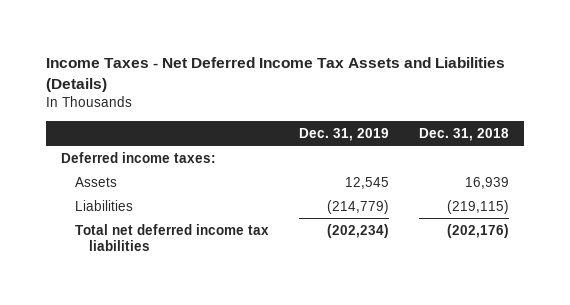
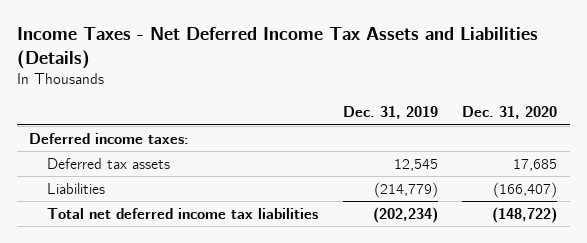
- | Dec. 31, 2019 | Dec. 31, 2018
+ | Dec. 31, 2019 | Dec. 31, 2020
- Assets | 12,545 | 16,939
+ Deferred tax assets | 12,545 | 17,685

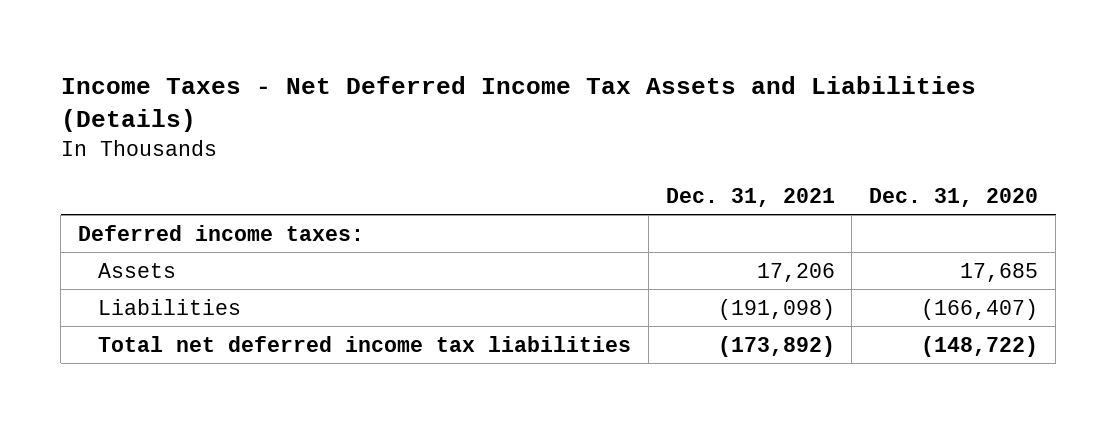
- | Dec. 31, 2019 | Dec. 31, 2020
+ | Dec. 31, 2021 | Dec. 31, 2020
- Deferred tax assets | 12,545 | 17,685
+ Assets | 17,206 | 17,685

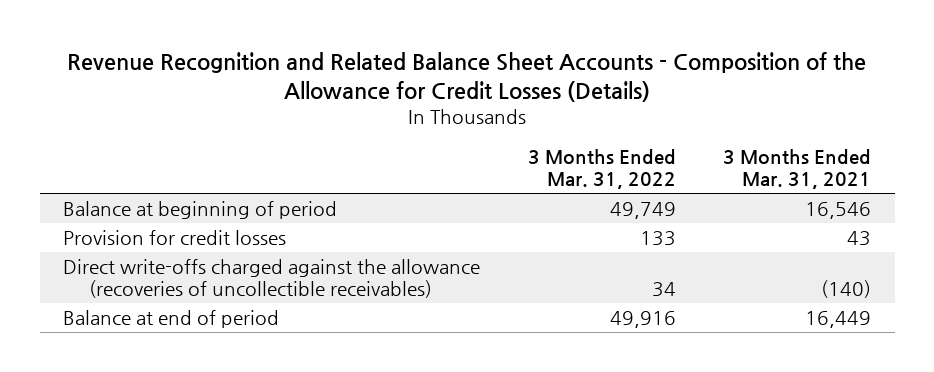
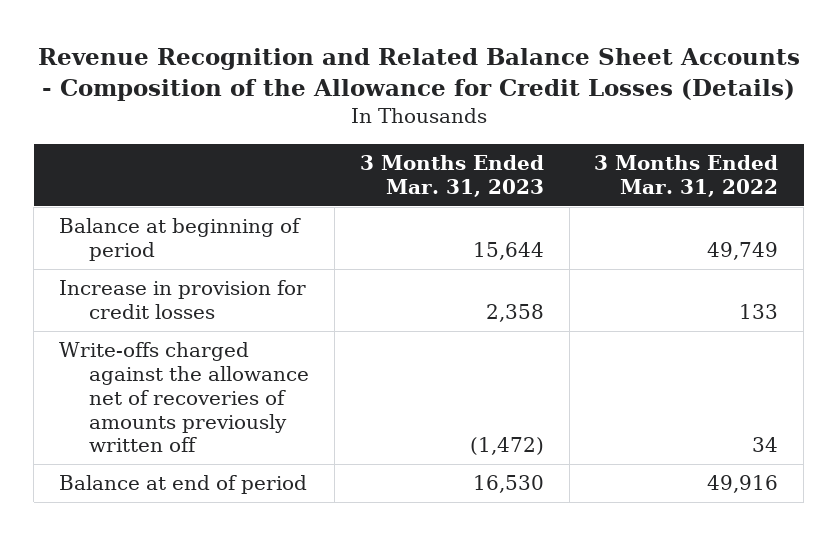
- | 3 Months Ended Mar. 31, 2022 | 3 Months Ended Mar. 31, 2021
+ | 3 Months Ended Mar. 31, 2023 | 3 Months Ended Mar. 31, 2022
- Provision for credit losses | 133 | 43
- Direct write-offs charged against the allowance (recoveries of uncollectible receivables) | 34 | (140)
+ Increase in provision for credit losses | 2,358 | 133
+ Write-offs charged against the allowance net of recoveries of amounts previously written off | (1,472) | 34

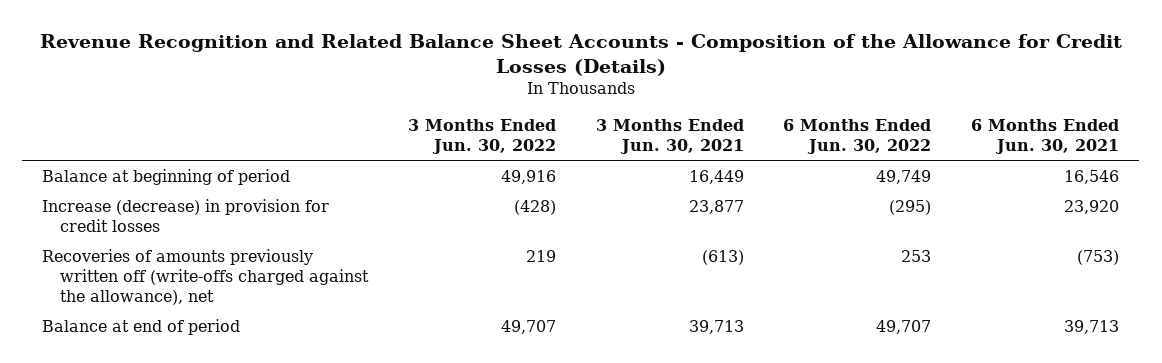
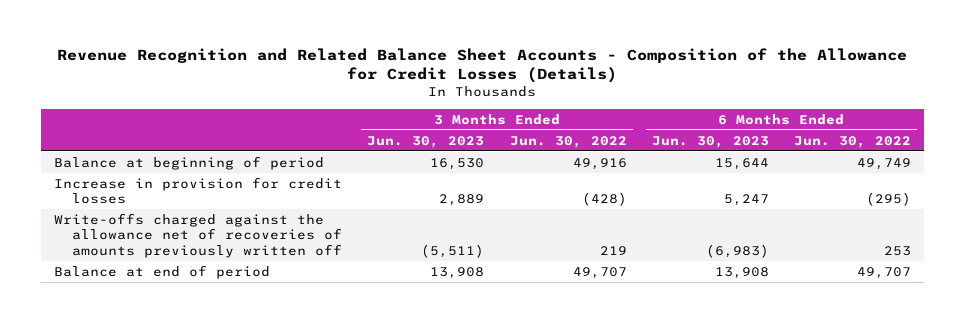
- | 3 Months Ended Jun. 30, 2022 | 3 Months Ended Jun. 30, 2021 | 6 Months Ended Jun. 30, 2022 | 6 Months Ended Jun. 30, 2021
+ | 3 Months Ended Jun. 30, 2023 | 3 Months Ended Jun. 30, 2022 | 6 Months Ended Jun. 30, 2023 | 6 Months Ended Jun. 30, 2022
- Increase (decrease) in provision for credit losses | (428) | 23,877 | (295) | 23,920
- Recoveries of amounts previously written off (write-offs charged against the allowance), net | 219 | (613) | 253 | (753)
+ Increase in provision for credit losses | 2,889 | (428) | 5,247 | (295)
+ Write-offs charged against the allowance net of recoveries of amounts previously written off | (5,511) | 219 | (6,983) | 253

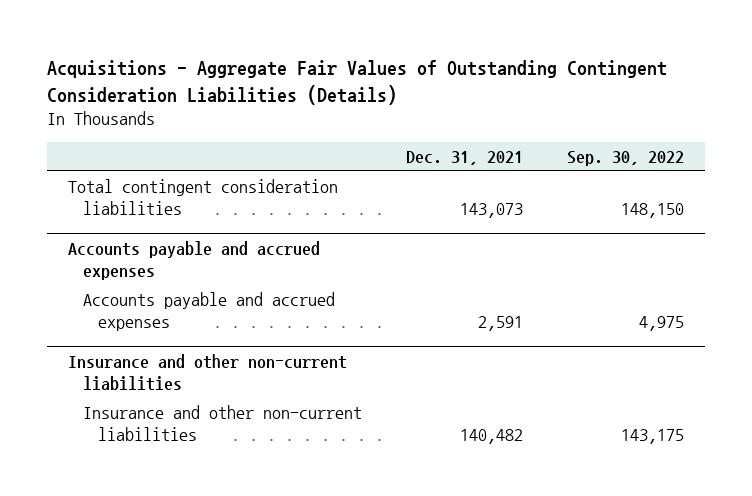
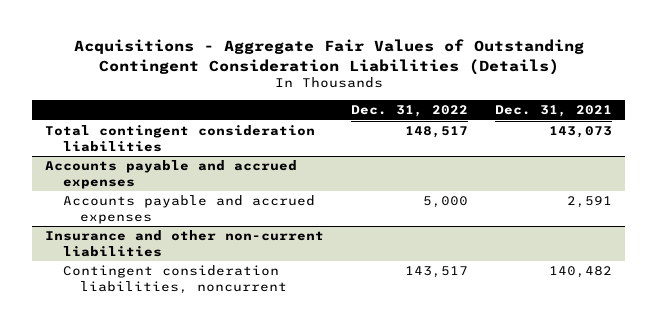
- | Dec. 31, 2021 | Sep. 30, 2022
+ | Dec. 31, 2022 | Dec. 31, 2021
@ Insurance and other non-current liabilities
- Insurance and other non-current liabilities | 140,482 | 143,175
+ Contingent consideration liabilities, noncurrent | 143,517 | 140,482

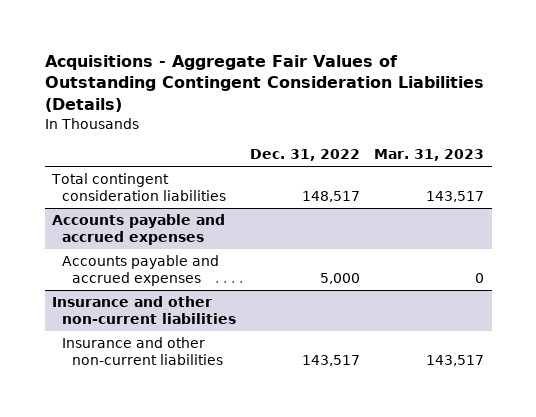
- | Dec. 31, 2022 | Dec. 31, 2021
+ | Dec. 31, 2022 | Mar. 31, 2023
@ Insurance and other non-current liabilities
- Contingent consideration liabilities, noncurrent | 143,517 | 140,482
+ Insurance and other non-current liabilities | 143,517 | 143,517

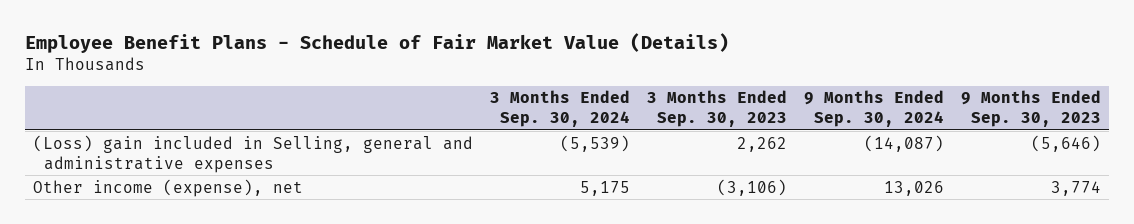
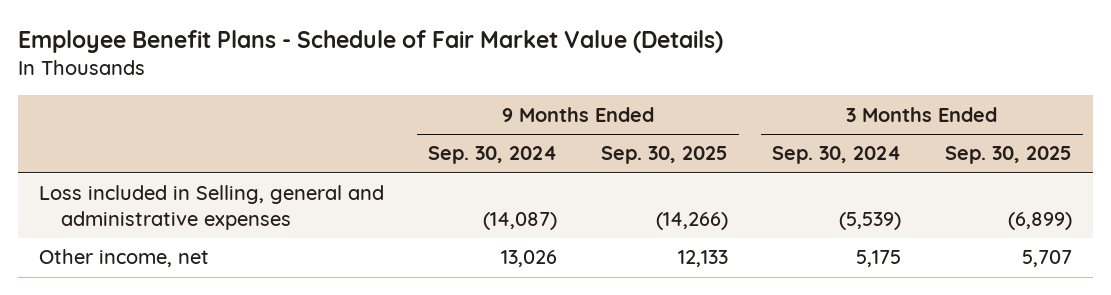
- | 3 Months Ended Sep. 30, 2024 | 3 Months Ended Sep. 30, 2023 | 9 Months Ended Sep. 30, 2024 | 9 Months Ended Sep. 30, 2023
+ | 9 Months Ended Sep. 30, 2024 | 9 Months Ended Sep. 30, 2025 | 3 Months Ended Sep. 30, 2024 | 3 Months Ended Sep. 30, 2025
- (Loss) gain included in Selling, general and administrative expenses | (5,539) | 2,262 | (14,087) | (5,646)
- Other income (expense), net | 5,175 | (3,106) | 13,026 | 3,774
+ Loss included in Selling, general and administrative expenses | (14,087) | (14,266) | (5,539) | (6,899)
+ Other income, net | 13,026 | 12,133 | 5,175 | 5,707

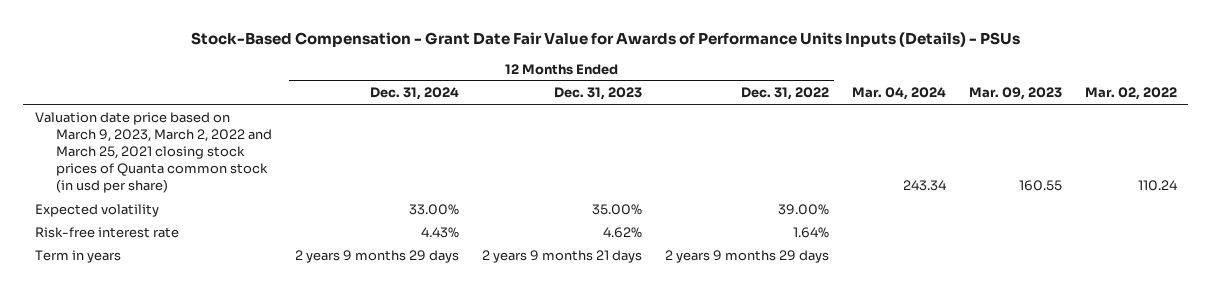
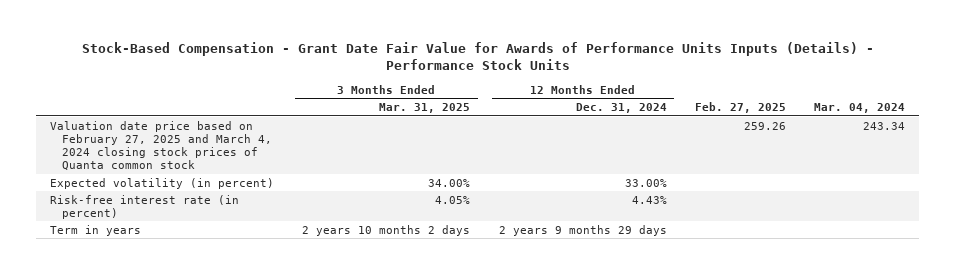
- Stock-Based Compensation - Grant Date Fair Value for Awards of Performance Units Inputs (Details) - PSUs
+ Stock-Based Compensation - Grant Date Fair Value for Awards of Performance Units Inputs (Details) - Performance Stock Units
- | 12 Months Ended Dec. 31, 2024 | 12 Months Ended Dec. 31, 2023 | 12 Months Ended Dec. 31, 2022 | Mar. 04, 2024 | Mar. 09, 2023 | Mar. 02, 2022
+ | 3 Months Ended Mar. 31, 2025 | 12 Months Ended Dec. 31, 2024 | Feb. 27, 2025 | Mar. 04, 2024
- Valuation date price based on March 9, 2023, March 2, 2022 and March 25, 2021 closing stock prices of Quanta common stock (in usd per share) | | | | 243.34 | 160.55 | 110.24
- Expected volatility | 33.00% | 35.00% | 39.00% | | |
- Risk-free interest rate | 4.43% | 4.62% | 1.64% | | |
+ Valuation date price based on February 27, 2025 and March 4, 2024 closing stock prices of Quanta common stock | | | 259.26 | 243.34
+ Expected volatility (in percent) | 34.00% | 33.00% | |
+ Risk-free interest rate (in percent) | 4.05% | 4.43% | |

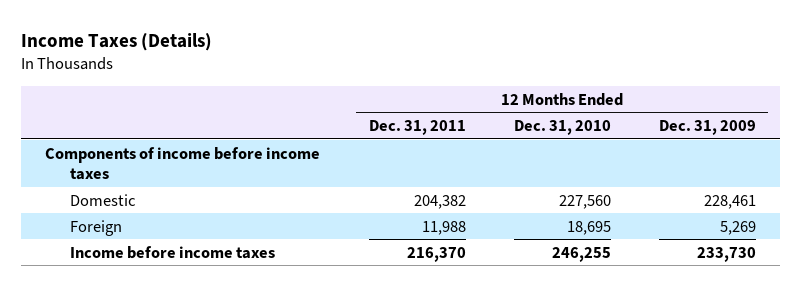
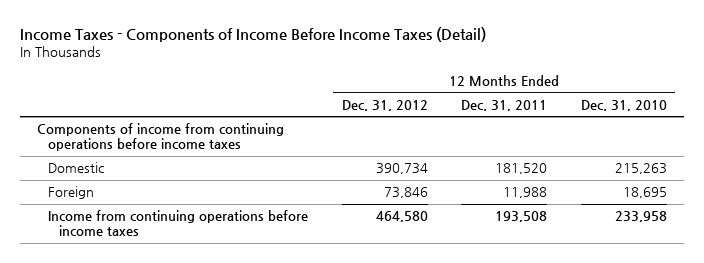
- Income Taxes (Details)
+ Income Taxes - Components of Income Before Income Taxes (Detail)
- | 12 Months Ended Dec. 31, 2011 | 12 Months Ended Dec. 31, 2010 | 12 Months Ended Dec. 31, 2009
+ | 12 Months Ended Dec. 31, 2012 | 12 Months Ended Dec. 31, 2011 | 12 Months Ended Dec. 31, 2010
- Components of income before income taxes
- Domestic | 204,382 | 227,560 | 228,461
+ Components of income from continuing operations before income taxes
+ Domestic | 390,734 | 181,520 | 215,263
- Income before income taxes | 216,370 | 246,255 | 233,730
+ Income from continuing operations before income taxes | 464,580 | 193,508 | 233,958

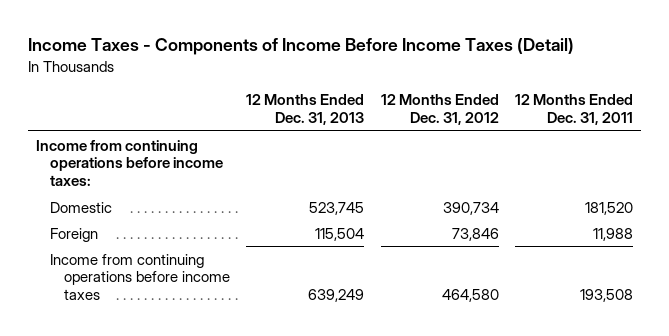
- | 12 Months Ended Dec. 31, 2012 | 12 Months Ended Dec. 31, 2011 | 12 Months Ended Dec. 31, 2010
+ | 12 Months Ended Dec. 31, 2013 | 12 Months Ended Dec. 31, 2012 | 12 Months Ended Dec. 31, 2011
- Components of income from continuing operations before income taxes
+ Income from continuing operations before income taxes:

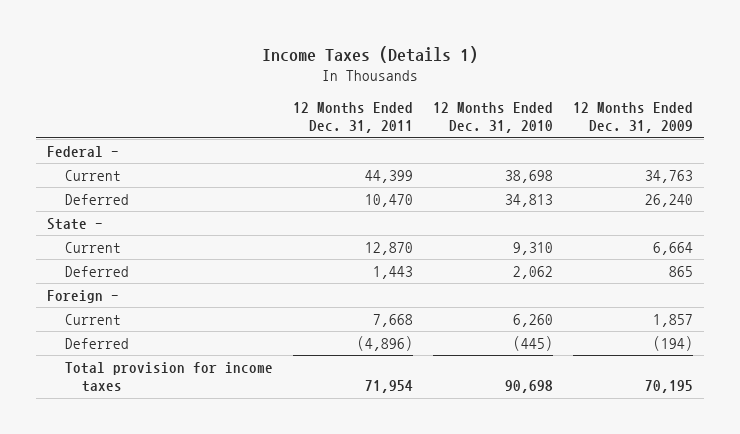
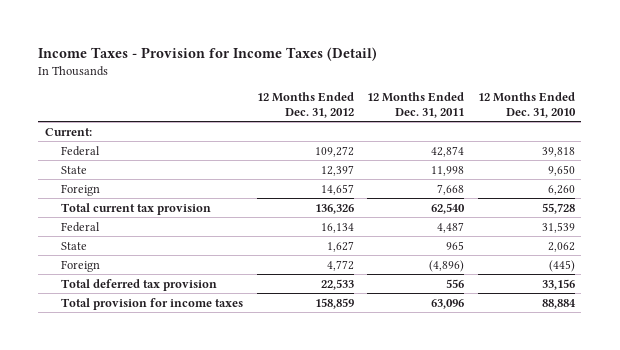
- Income Taxes (Details 1)
+ Income Taxes - Provision for Income Taxes (Detail)
- | 12 Months Ended Dec. 31, 2011 | 12 Months Ended Dec. 31, 2010 | 12 Months Ended Dec. 31, 2009
+ | 12 Months Ended Dec. 31, 2012 | 12 Months Ended Dec. 31, 2011 | 12 Months Ended Dec. 31, 2010
- Federal -
- Current | 44,399 | 38,698 | 34,763
- Deferred | 10,470 | 34,813 | 26,240
- State -
- Current | 12,870 | 9,310 | 6,664
- Deferred | 1,443 | 2,062 | 865
- Foreign -
- Current | 7,668 | 6,260 | 1,857
- Deferred | (4,896) | (445) | (194)
- Total provision for income taxes | 71,954 | 90,698 | 70,195
+ Current:
+ Federal | 109,272 | 42,874 | 39,818
+ State | 12,397 | 11,998 | 9,650
+ Foreign | 14,657 | 7,668 | 6,260
+ Total current tax provision | 136,326 | 62,540 | 55,728
+ Federal | 16,134 | 4,487 | 31,539
+ State | 1,627 | 965 | 2,062
+ Foreign | 4,772 | (4,896) | (445)
+ Total deferred tax provision | 22,533 | 556 | 33,156
+ Total provision for income taxes | 158,859 | 63,096 | 88,884

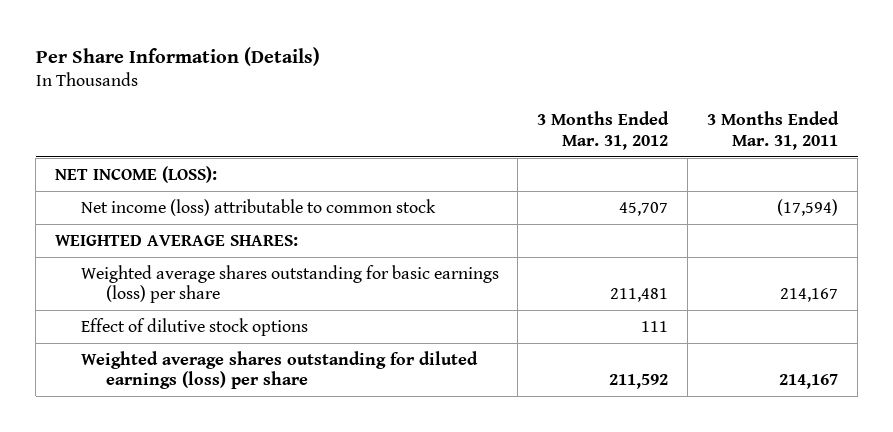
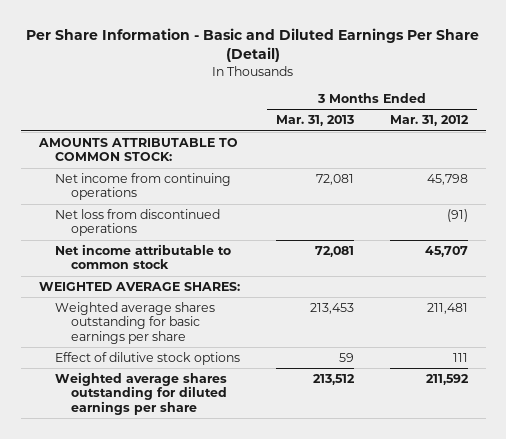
- Per Share Information (Details)
+ Per Share Information - Basic and Diluted Earnings Per Share (Detail)
- | 3 Months Ended Mar. 31, 2012 | 3 Months Ended Mar. 31, 2011
+ | 3 Months Ended Mar. 31, 2013 | 3 Months Ended Mar. 31, 2012
- NET INCOME (LOSS):
- Net income (loss) attributable to common stock | 45,707 | (17,594)
+ AMOUNTS ATTRIBUTABLE TO COMMON STOCK:
+ Net income from continuing operations | 72,081 | 45,798
+ Net loss from discontinued operations | | (91)
+ Net income attributable to common stock | 72,081 | 45,707
- Weighted average shares outstanding for basic earnings (loss) per share | 211,481 | 214,167
+ Weighted average shares outstanding for basic earnings per share | 213,453 | 211,481
- Weighted average shares outstanding for diluted earnings (loss) per share | 211,592 | 214,167
+ Weighted average shares outstanding for diluted earnings per share | 213,512 | 211,592

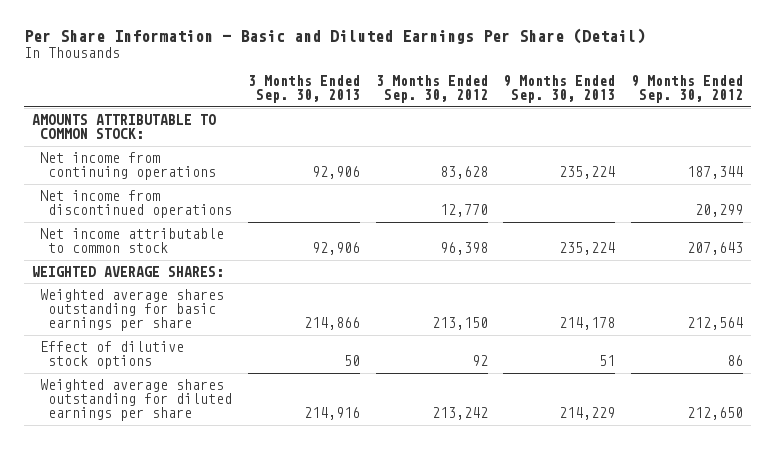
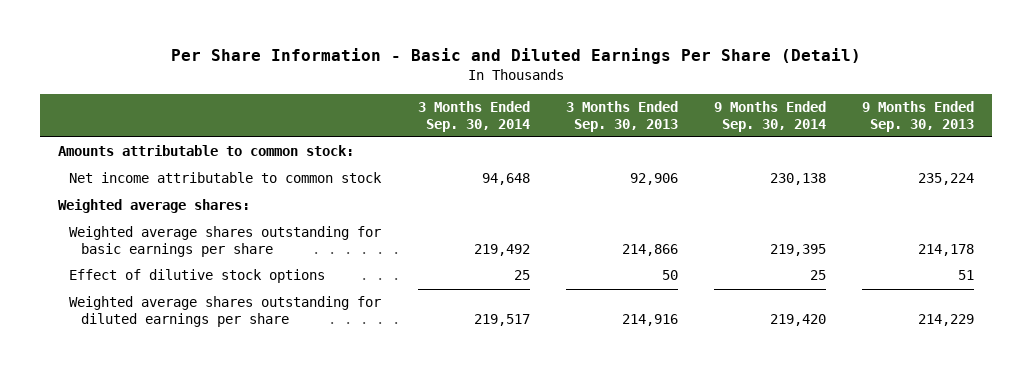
- | 3 Months Ended Sep. 30, 2013 | 3 Months Ended Sep. 30, 2012 | 9 Months Ended Sep. 30, 2013 | 9 Months Ended Sep. 30, 2012
+ | 3 Months Ended Sep. 30, 2014 | 3 Months Ended Sep. 30, 2013 | 9 Months Ended Sep. 30, 2014 | 9 Months Ended Sep. 30, 2013
- AMOUNTS ATTRIBUTABLE TO COMMON STOCK:
- Net income from continuing operations | 92,906 | 83,628 | 235,224 | 187,344
- Net income from discontinued operations | | 12,770 | | 20,299
+ Amounts attributable to common stock:
- WEIGHTED AVERAGE SHARES:
+ Weighted average shares:

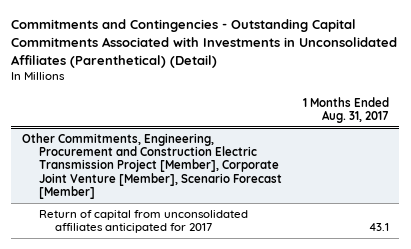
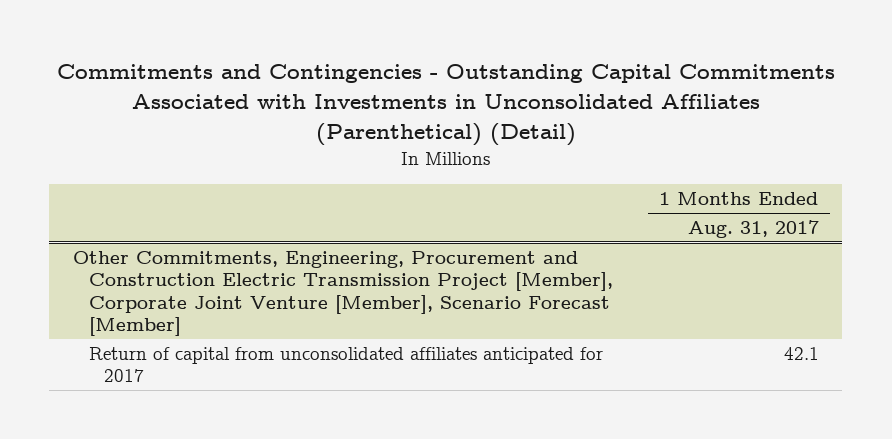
@ Other Commitments, Engineering, Procurement and Construction Electric Transmission Project [Member], Corporate Joint Venture [Member], Scenario Forecast [Member]
- Return of capital from unconsolidated affiliates anticipated for 2017 | 43.1
+ Return of capital from unconsolidated affiliates anticipated for 2017 | 42.1

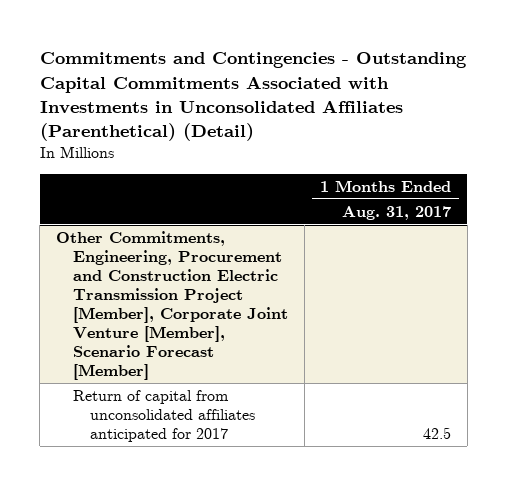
@ Other Commitments, Engineering, Procurement and Construction Electric Transmission Project [Member], Corporate Joint Venture [Member], Scenario Forecast [Member]
- Return of capital from unconsolidated affiliates anticipated for 2017 | 42.1
+ Return of capital from unconsolidated affiliates anticipated for 2017 | 42.5

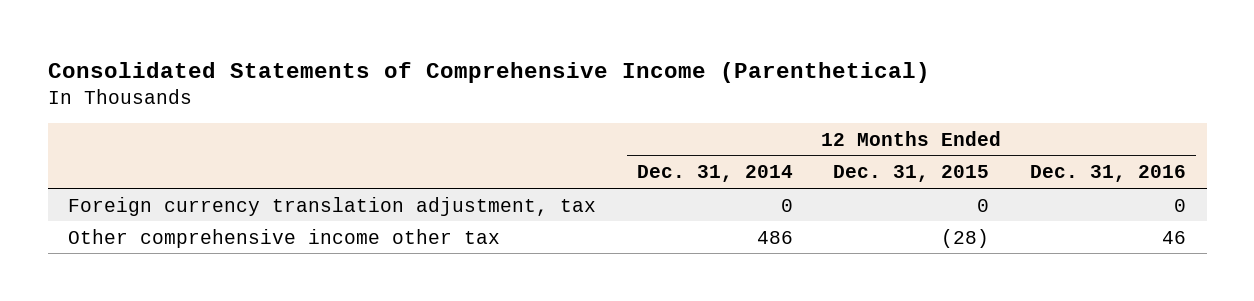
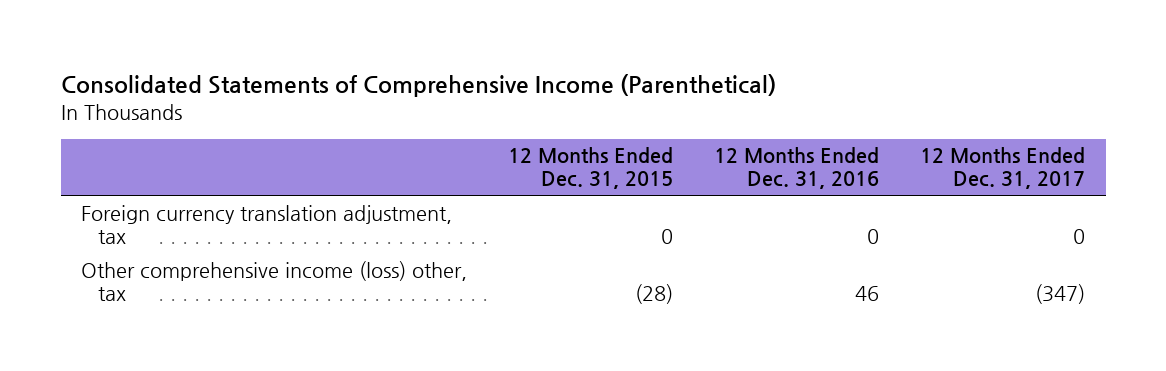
- | 12 Months Ended Dec. 31, 2014 | 12 Months Ended Dec. 31, 2015 | 12 Months Ended Dec. 31, 2016
+ | 12 Months Ended Dec. 31, 2015 | 12 Months Ended Dec. 31, 2016 | 12 Months Ended Dec. 31, 2017
- Other comprehensive income other tax | 486 | (28) | 46
+ Other comprehensive income (loss) other, tax | (28) | 46 | (347)

